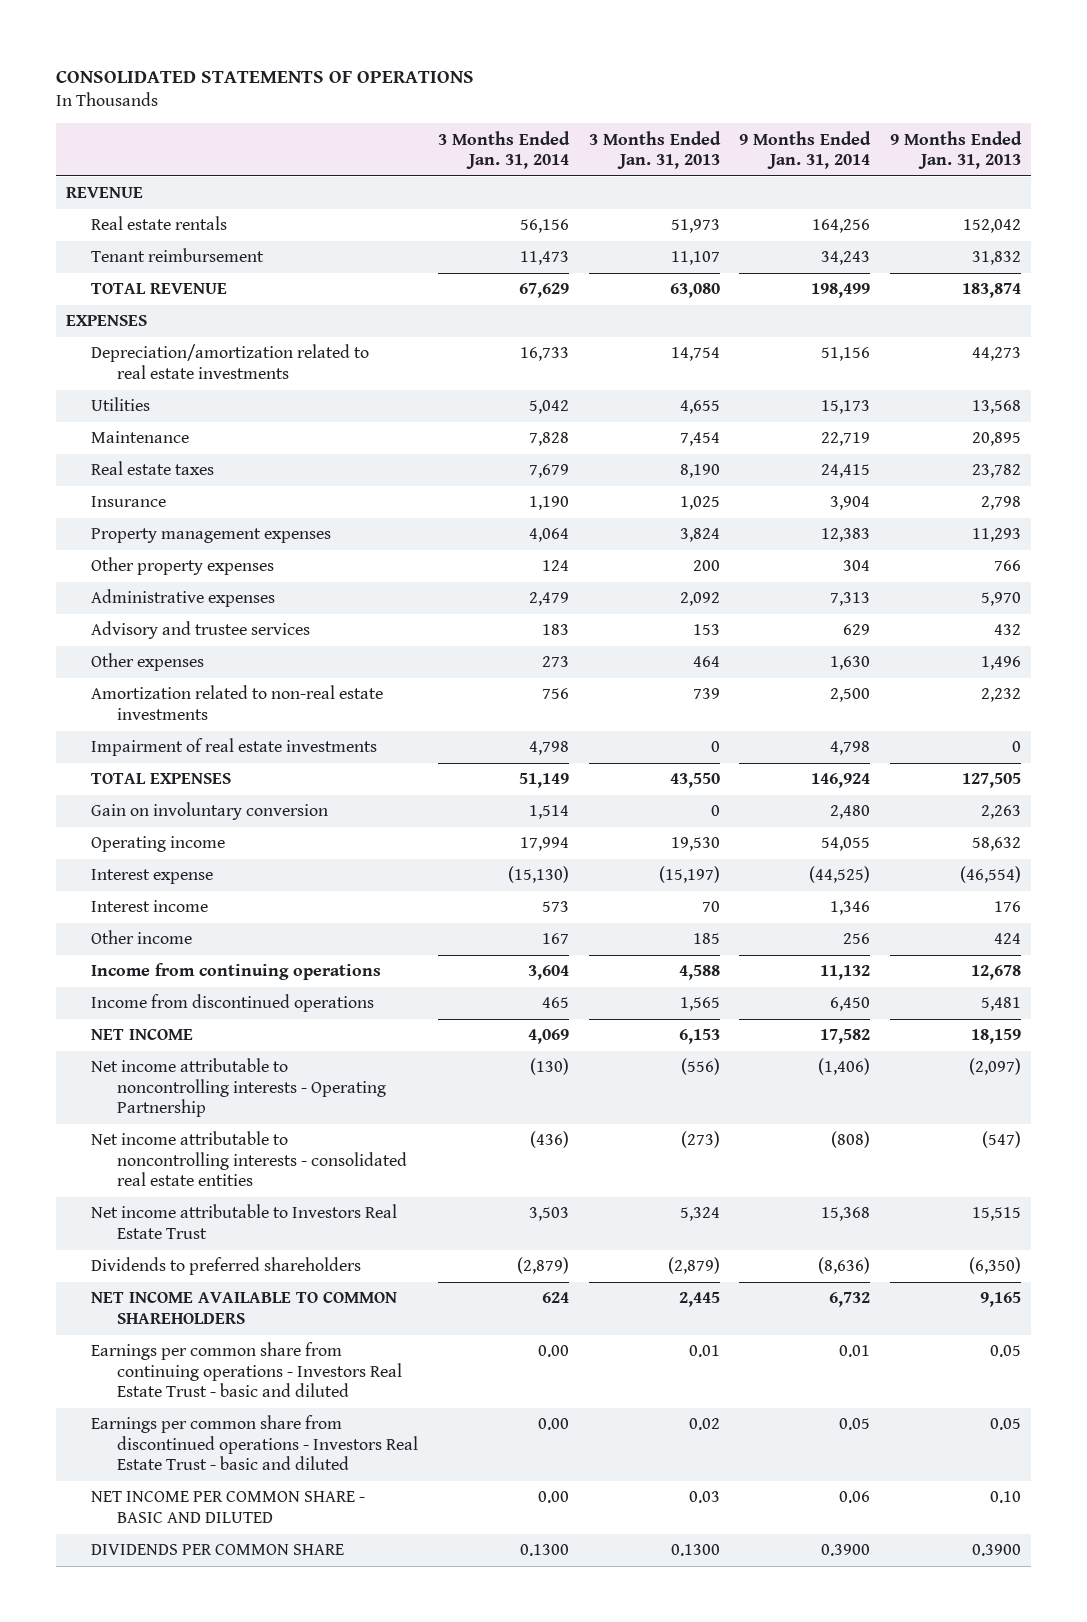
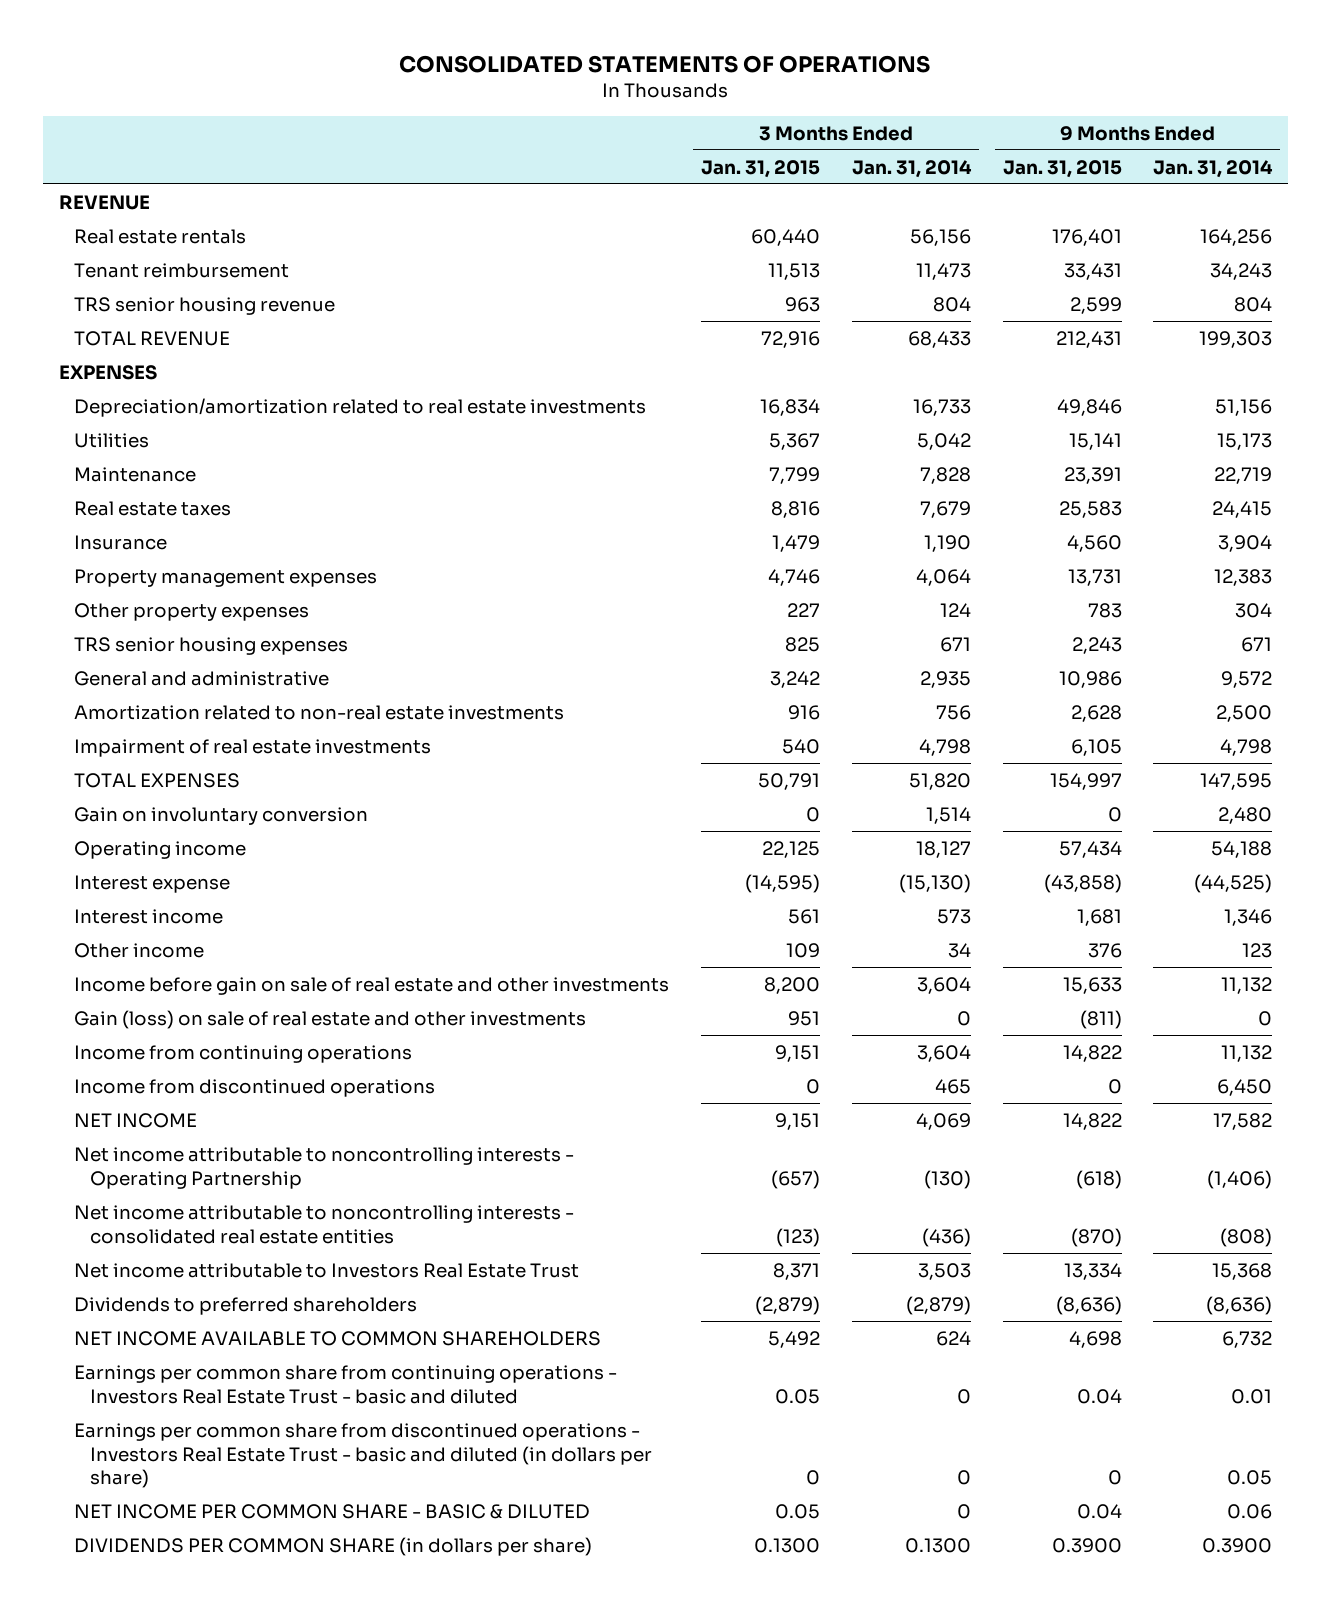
- | 3 Months Ended Jan. 31, 2014 | 3 Months Ended Jan. 31, 2013 | 9 Months Ended Jan. 31, 2014 | 9 Months Ended Jan. 31, 2013
+ | 3 Months Ended Jan. 31, 2015 | 3 Months Ended Jan. 31, 2014 | 9 Months Ended Jan. 31, 2015 | 9 Months Ended Jan. 31, 2014
- TOTAL REVENUE | 67,629 | 63,080 | 198,499 | 183,874
+ TRS senior housing revenue | 963 | 804 | 2,599 | 804
+ TOTAL REVENUE | 72,916 | 68,433 | 212,431 | 199,303
- Administrative expenses | 2,479 | 2,092 | 7,313 | 5,970
- Advisory and trustee services | 183 | 153 | 629 | 432
- Other expenses | 273 | 464 | 1,630 | 1,496
+ TRS senior housing expenses | 825 | 671 | 2,243 | 671
+ General and administrative | 3,242 | 2,935 | 10,986 | 9,572
- TOTAL EXPENSES | 51,149 | 43,550 | 146,924 | 127,505
+ TOTAL EXPENSES | 50,791 | 51,820 | 154,997 | 147,595
- Operating income | 17,994 | 19,530 | 54,055 | 58,632
+ Operating income | 22,125 | 18,127 | 57,434 | 54,188
- Other income | 167 | 185 | 256 | 424
+ Other income | 109 | 34 | 376 | 123
+ Income before gain on sale of real estate and other investments | 8,200 | 3,604 | 15,633 | 11,132
+ Gain (loss) on sale of real estate and other investments | 951 | 0 | (811) | 0
- Earnings per common share from continuing operations - Investors Real Estate Trust - basic and diluted | 0.00 | 0.01 | 0.01 | 0.05
- Earnings per common share from discontinued operations - Investors Real Estate Trust - basic and diluted | 0.00 | 0.02 | 0.05 | 0.05
- NET INCOME PER COMMON SHARE - BASIC AND DILUTED | 0.00 | 0.03 | 0.06 | 0.10
- DIVIDENDS PER COMMON SHARE | 0.1300 | 0.1300 | 0.3900 | 0.3900
+ Earnings per common share from continuing operations - Investors Real Estate Trust - basic and diluted | 0.05 | 0 | 0.04 | 0.01
+ Earnings per common share from discontinued operations - Investors Real Estate Trust - basic and diluted (in dollars per share) | 0 | 0 | 0 | 0.05
+ NET INCOME PER COMMON SHARE - BASIC & DILUTED | 0.05 | 0 | 0.04 | 0.06
+ DIVIDENDS PER COMMON SHARE (in dollars per share) | 0.1300 | 0.1300 | 0.3900 | 0.3900

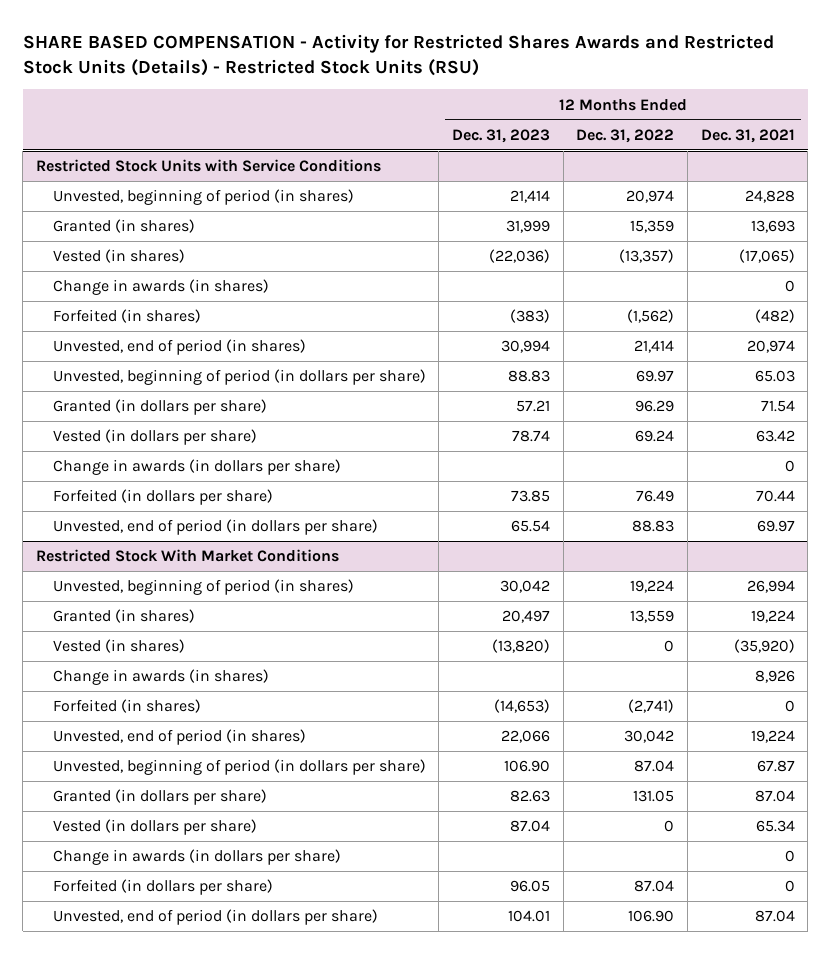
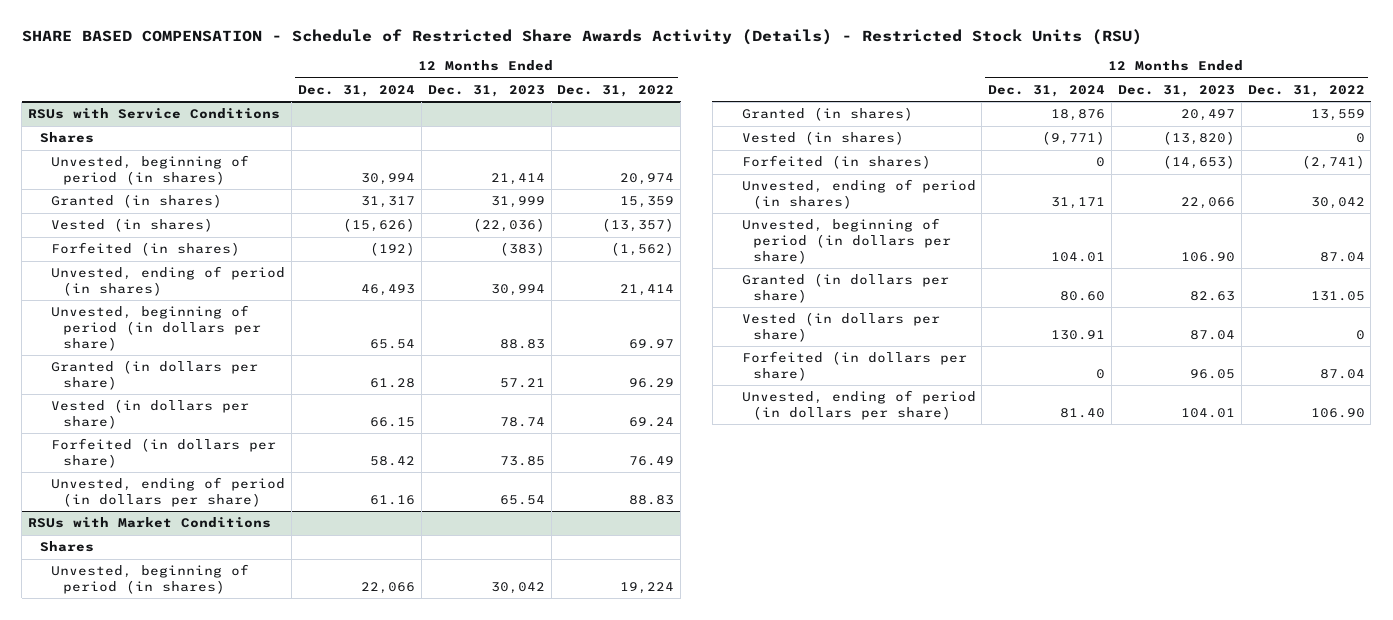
- SHARE BASED COMPENSATION - Activity for Restricted Shares Awards and Restricted Stock Units (Details) - Restricted Stock Units (RSU)
+ SHARE BASED COMPENSATION - Schedule of Restricted Share Awards Activity (Details) - Restricted Stock Units (RSU)
- | 12 Months Ended Dec. 31, 2023 | 12 Months Ended Dec. 31, 2022 | 12 Months Ended Dec. 31, 2021
+ | 12 Months Ended Dec. 31, 2024 | 12 Months Ended Dec. 31, 2023 | 12 Months Ended Dec. 31, 2022
- Restricted Stock Units with Service Conditions
+ RSUs with Service Conditions
+ Shares
- Change in awards (in shares) | | | 0
- Unvested, end of period (in shares) | 30,994 | 21,414 | 20,974
+ Unvested, ending of period (in shares) | 46,493 | 30,994 | 21,414
- Change in awards (in dollars per share) | | | 0
- Unvested, end of period (in dollars per share) | 65.54 | 88.83 | 69.97
- Restricted Stock With Market Conditions
+ Unvested, ending of period (in dollars per share) | 61.16 | 65.54 | 88.83
+ RSUs with Market Conditions
+ Shares
- Change in awards (in shares) | | | 8,926
- Unvested, end of period (in shares) | 22,066 | 30,042 | 19,224
+ Unvested, ending of period (in shares) | 31,171 | 22,066 | 30,042
- Change in awards (in dollars per share) | | | 0
- Unvested, end of period (in dollars per share) | 104.01 | 106.90 | 87.04
+ Unvested, ending of period (in dollars per share) | 81.40 | 104.01 | 106.90

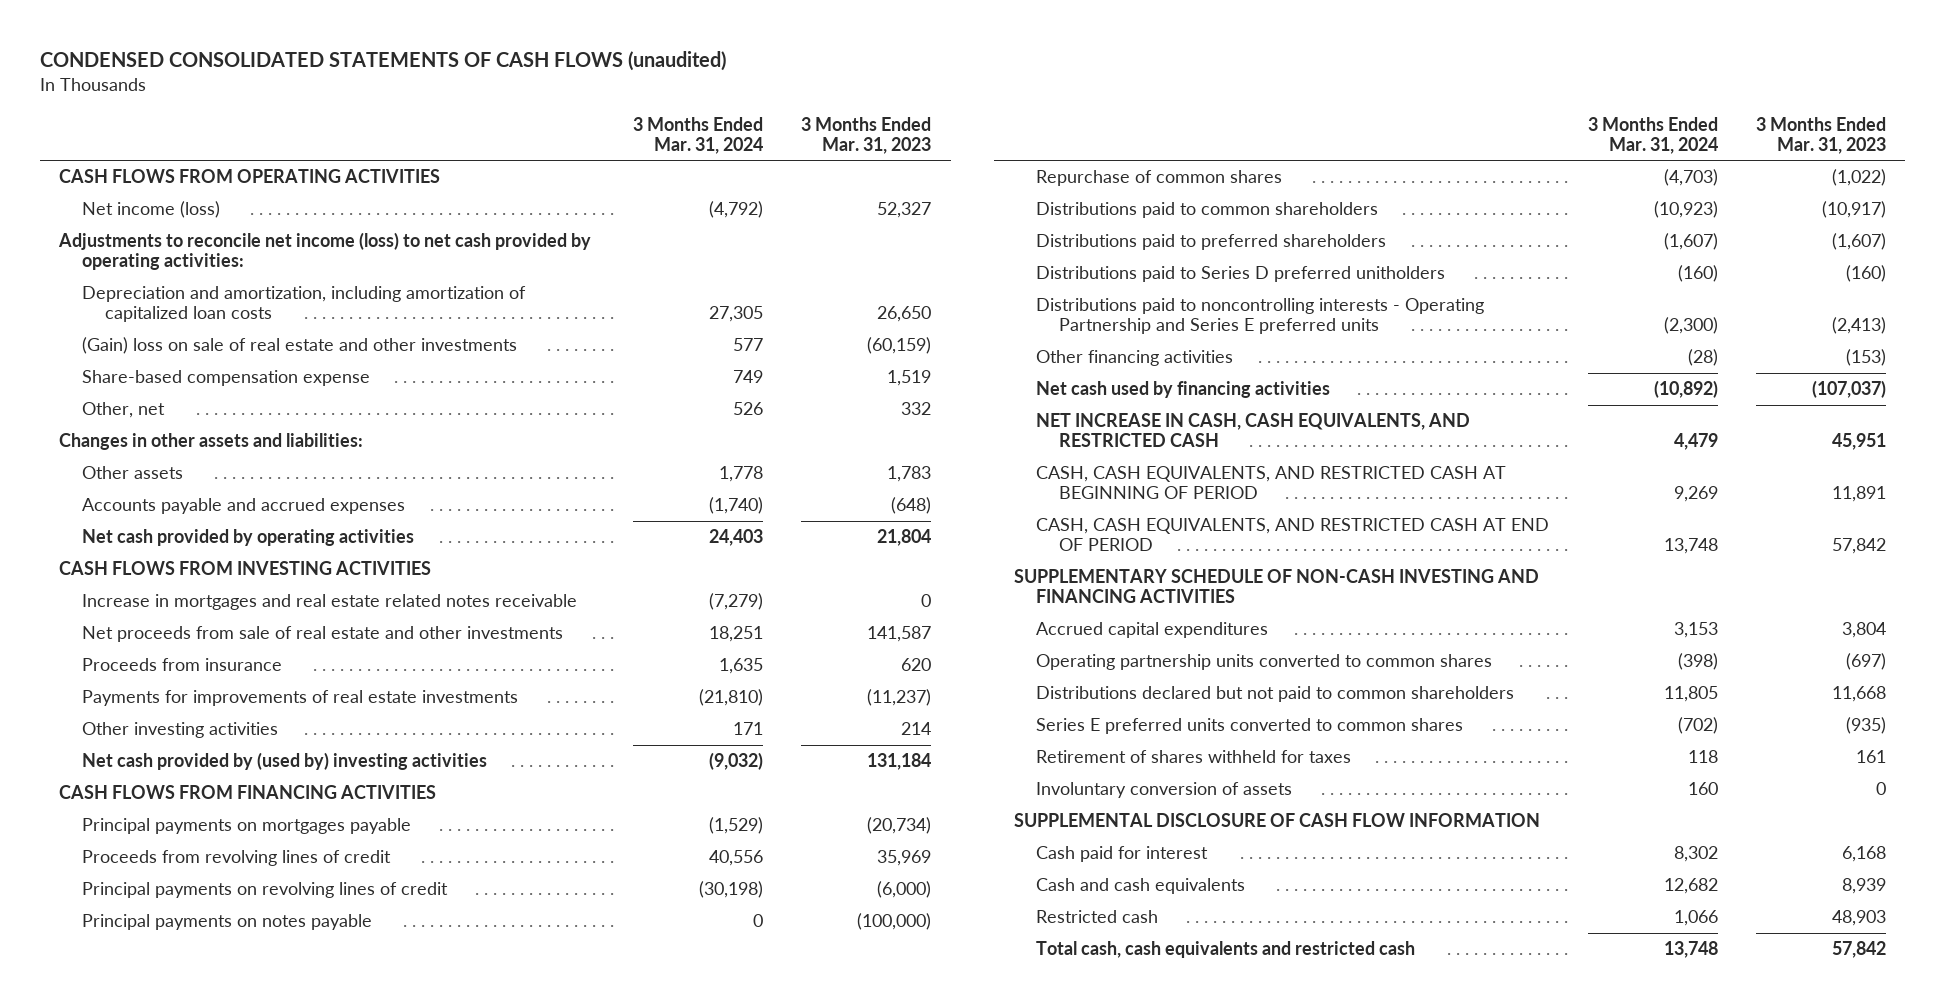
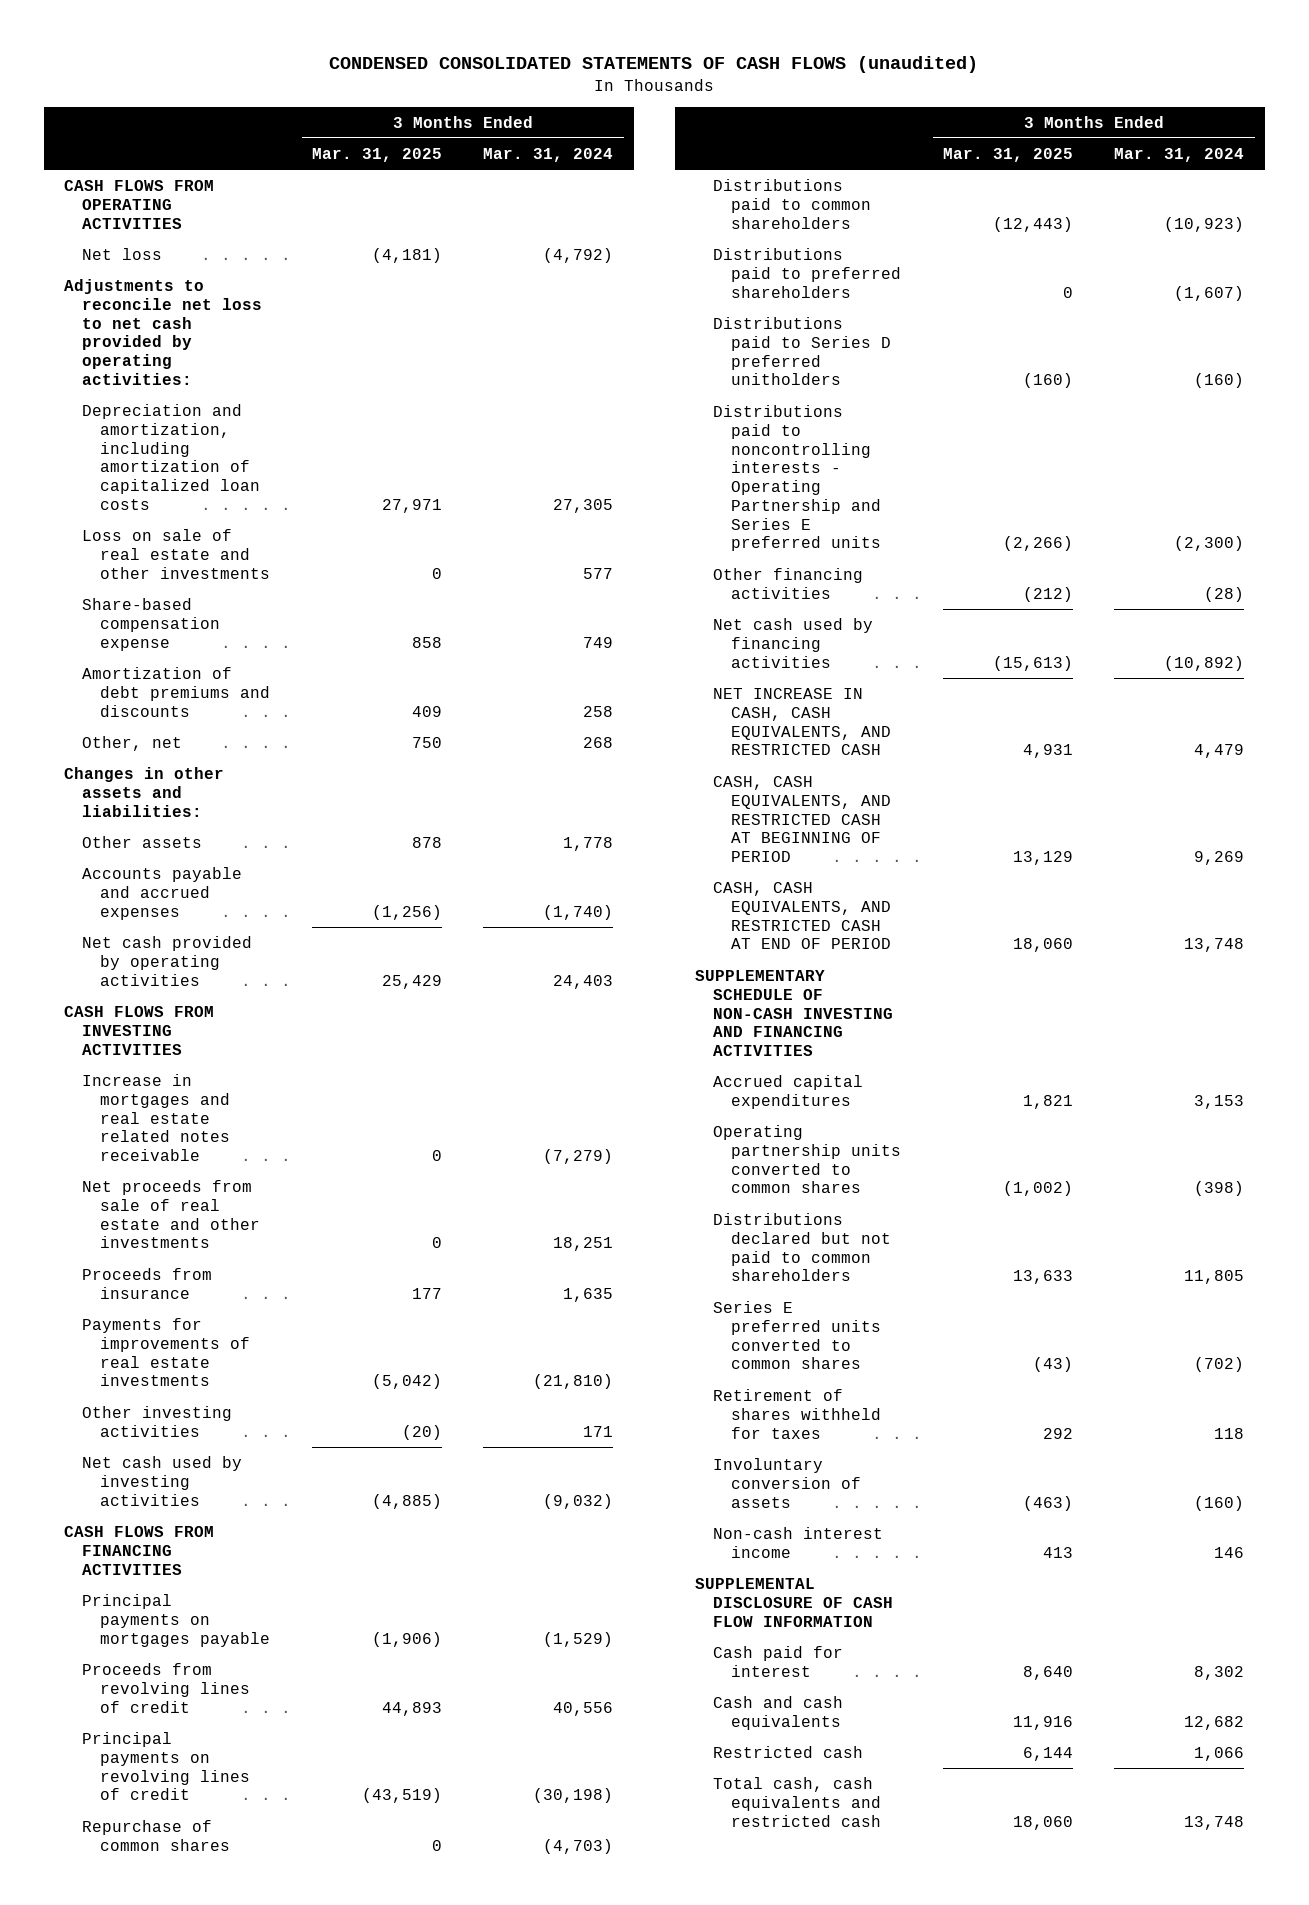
- | 3 Months Ended Mar. 31, 2024 | 3 Months Ended Mar. 31, 2023
+ | 3 Months Ended Mar. 31, 2025 | 3 Months Ended Mar. 31, 2024
- Net income (loss) | (4,792) | 52,327
- Adjustments to reconcile net income (loss) to net cash provided by operating activities:
+ Net loss | (4,181) | (4,792)
+ Adjustments to reconcile net loss to net cash provided by operating activities:
- (Gain) loss on sale of real estate and other investments | 577 | (60,159)
+ Loss on sale of real estate and other investments | 0 | 577
- Other, net | 526 | 332
+ Amortization of debt premiums and discounts | 409 | 258
+ Other, net | 750 | 268
- Net cash provided by (used by) investing activities | (9,032) | 131,184
+ Net cash used by investing activities | (4,885) | (9,032)
- Principal payments on notes payable | 0 | (100,000)
- Involuntary conversion of assets | 160 | 0
+ Involuntary conversion of assets | (463) | (160)
+ Non-cash interest income | 413 | 146

